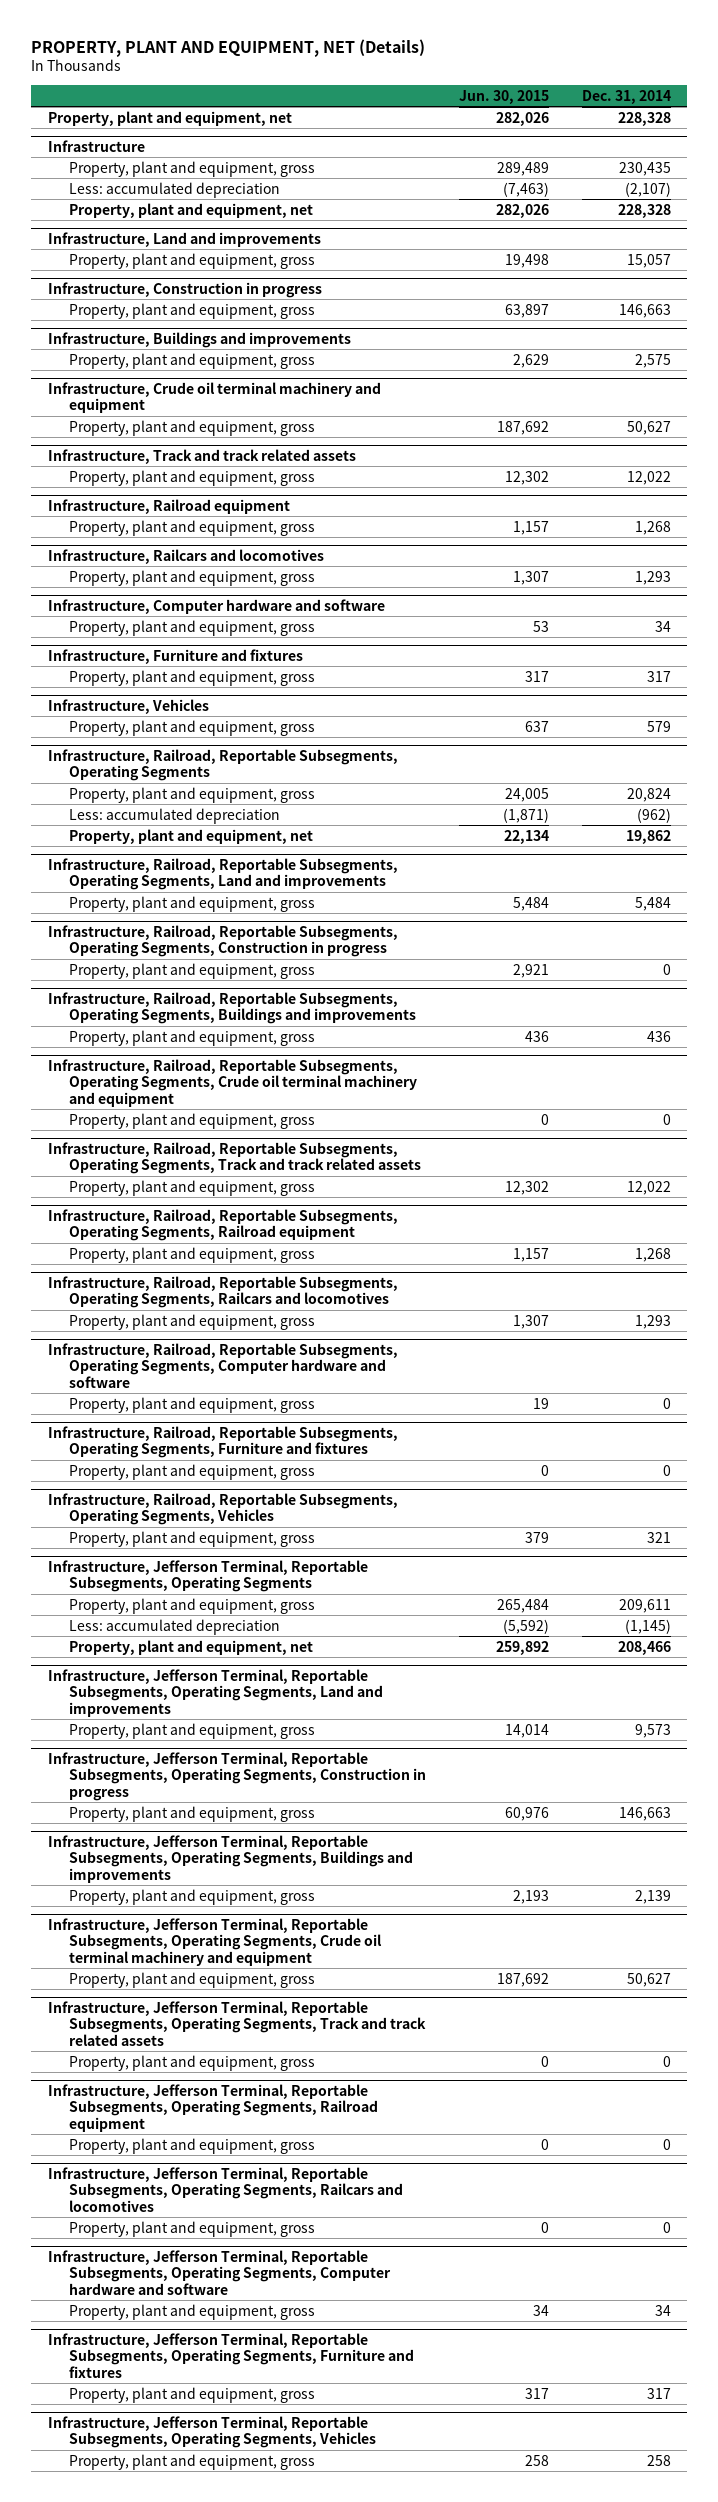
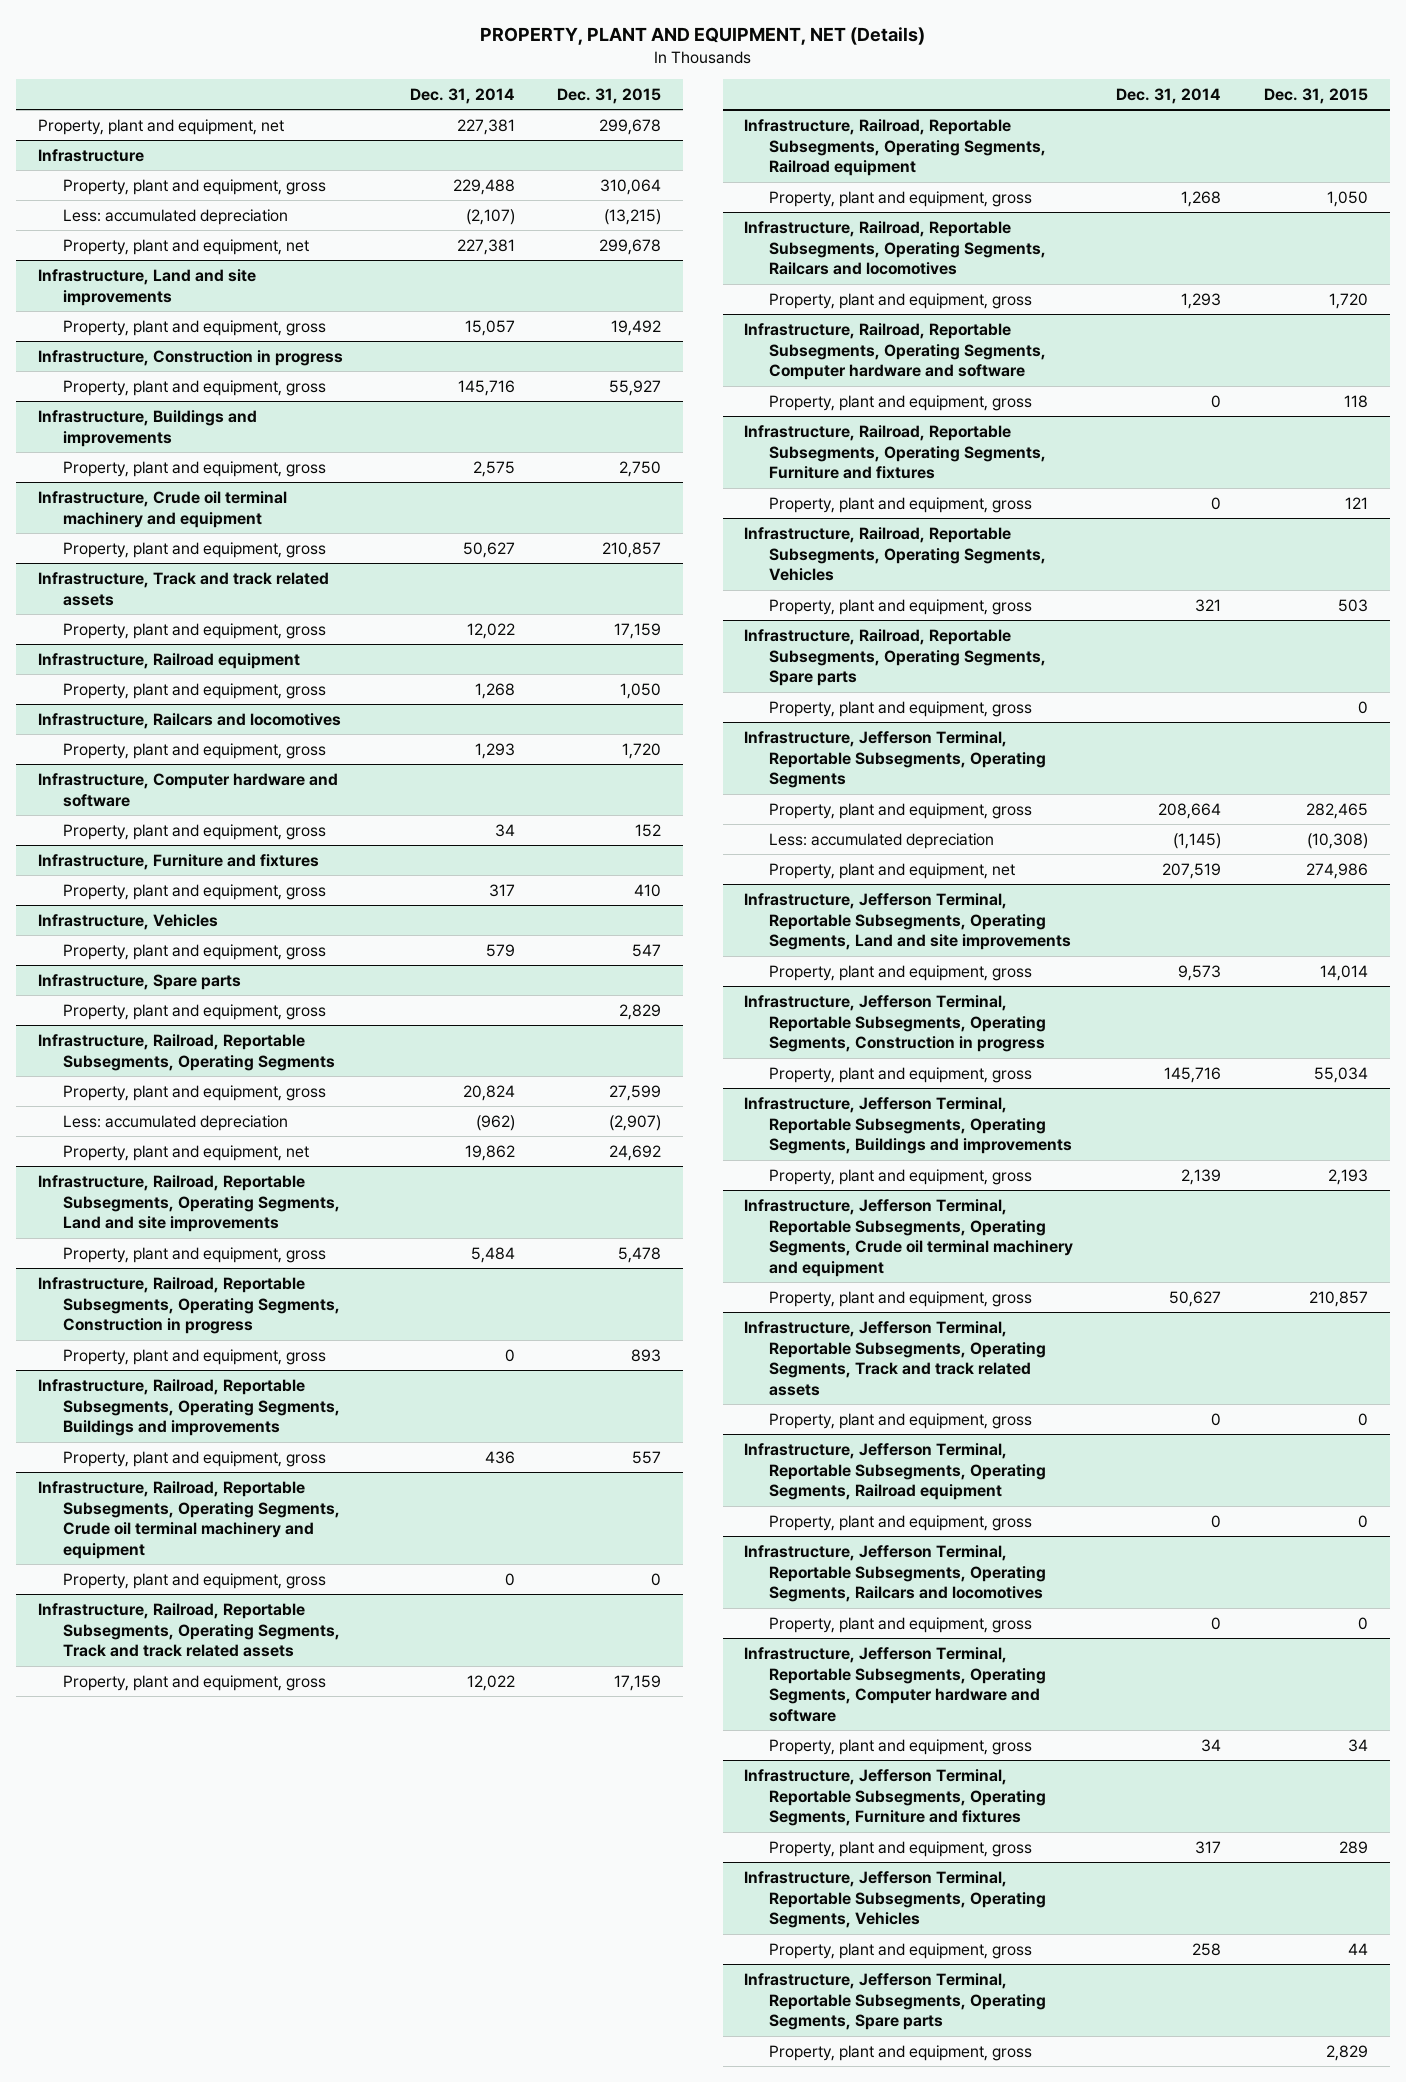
- | Jun. 30, 2015 | Dec. 31, 2014
+ | Dec. 31, 2014 | Dec. 31, 2015
- Property, plant and equipment, net | 282,026 | 228,328
+ Property, plant and equipment, net | 227,381 | 299,678
@ Infrastructure
- Property, plant and equipment, gross | 289,489 | 230,435
+ Property, plant and equipment, gross | 229,488 | 310,064
- Property, plant and equipment, net | 282,026 | 228,328
- Infrastructure, Land and improvements
@ Infrastructure
+ Property, plant and equipment, net | 227,381 | 299,678
+ Infrastructure, Land and site improvements
@ Infrastructure, Construction in progress
- Property, plant and equipment, gross | 63,897 | 146,663
+ Property, plant and equipment, gross | 145,716 | 55,927
+ Infrastructure, Spare parts
+ Property, plant and equipment, gross | | 2,829
- Infrastructure, Railroad, Reportable Subsegments, Operating Segments, Land and improvements
+ Infrastructure, Railroad, Reportable Subsegments, Operating Segments, Land and site improvements
+ Infrastructure, Railroad, Reportable Subsegments, Operating Segments, Spare parts
+ Property, plant and equipment, gross | | 0
@ Infrastructure, Jefferson Terminal, Reportable Subsegments, Operating Segments
- Property, plant and equipment, gross | 265,484 | 209,611
+ Property, plant and equipment, gross | 208,664 | 282,465
- Property, plant and equipment, net | 259,892 | 208,466
- Infrastructure, Jefferson Terminal, Reportable Subsegments, Operating Segments, Land and improvements
@ Infrastructure, Jefferson Terminal, Reportable Subsegments, Operating Segments
+ Property, plant and equipment, net | 207,519 | 274,986
+ Infrastructure, Jefferson Terminal, Reportable Subsegments, Operating Segments, Land and site improvements
@ Infrastructure, Jefferson Terminal, Reportable Subsegments, Operating Segments, Construction in progress
- Property, plant and equipment, gross | 60,976 | 146,663
+ Property, plant and equipment, gross | 145,716 | 55,034
+ Infrastructure, Jefferson Terminal, Reportable Subsegments, Operating Segments, Spare parts
+ Property, plant and equipment, gross | | 2,829

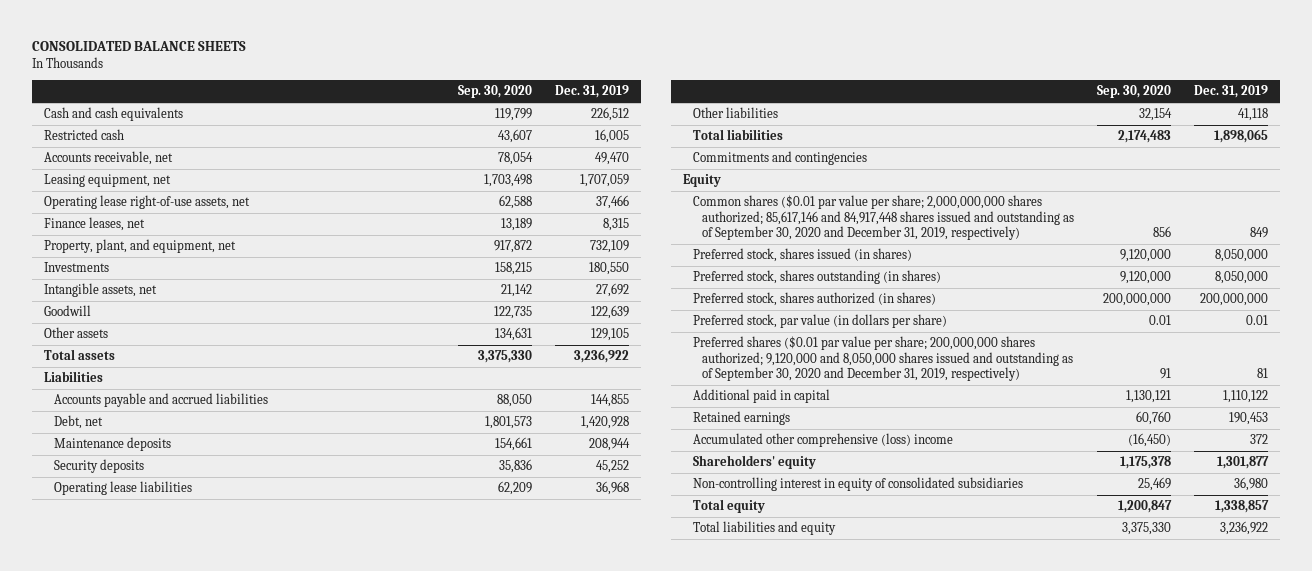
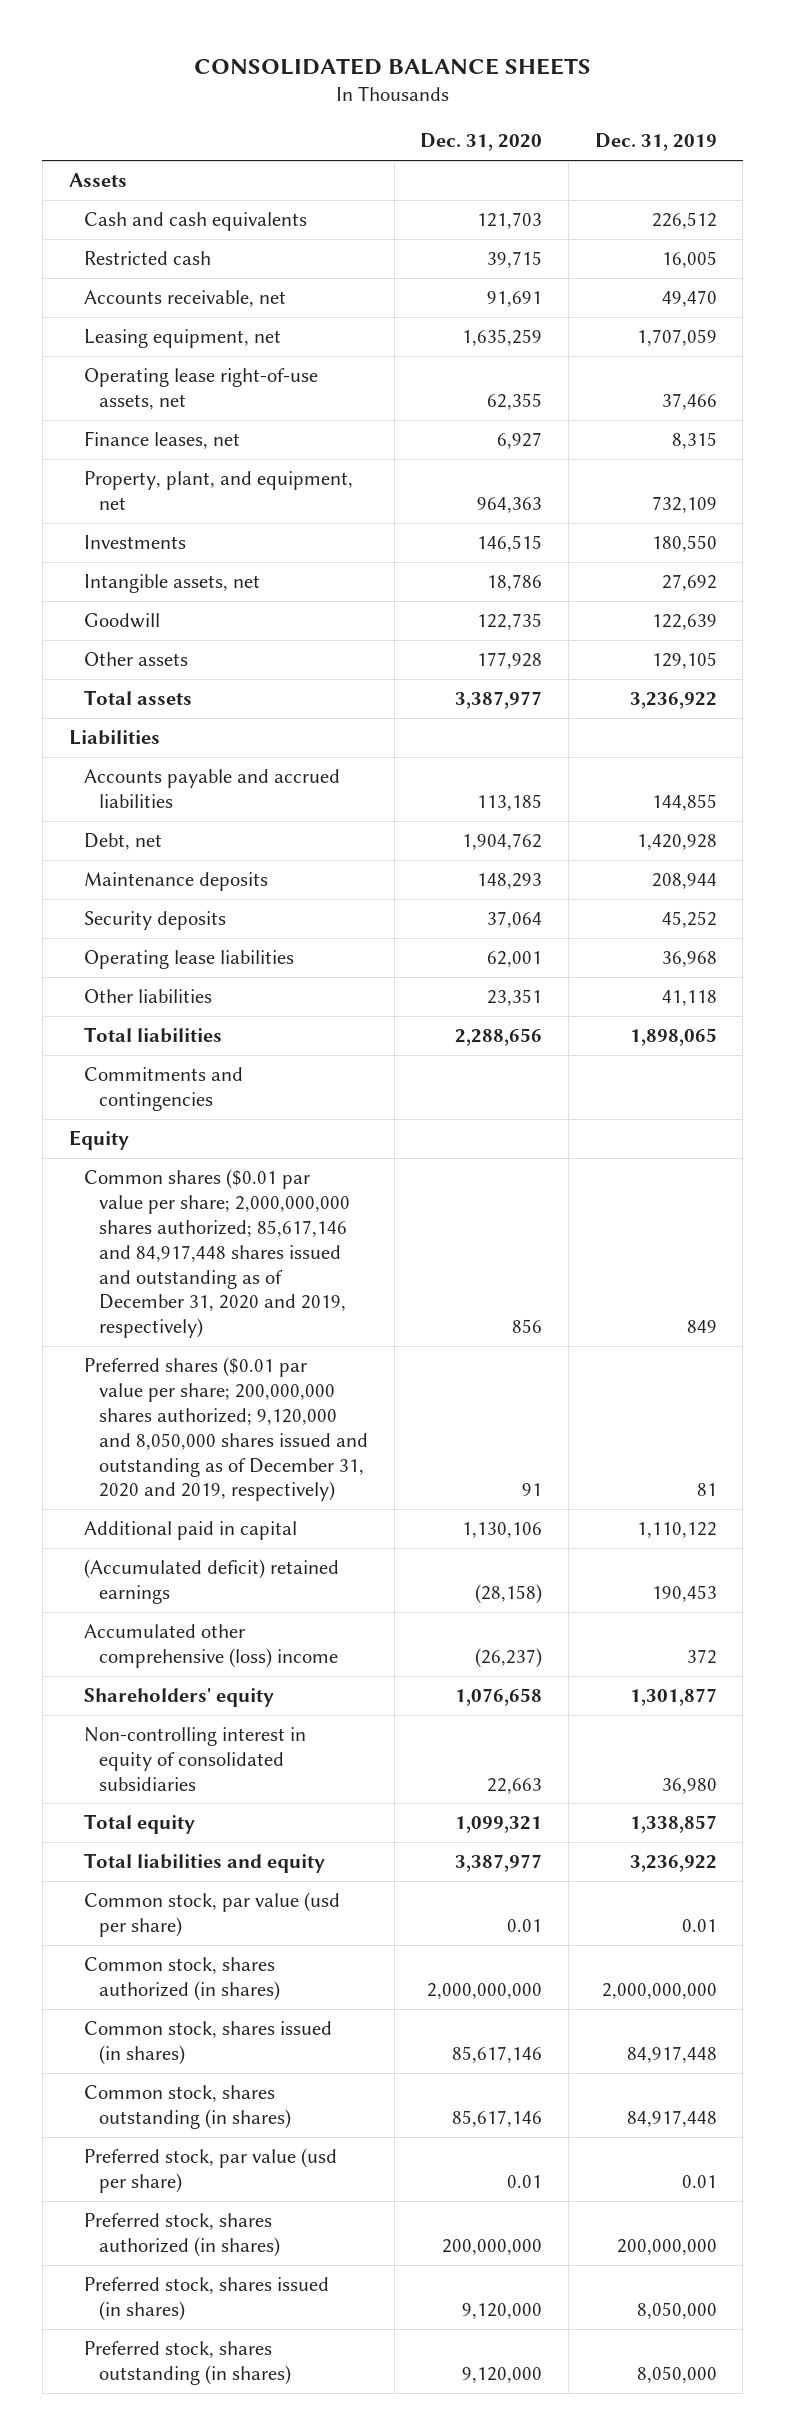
- | Sep. 30, 2020 | Dec. 31, 2019
+ | Dec. 31, 2020 | Dec. 31, 2019
+ Assets
- Common shares ($0.01 par value per share; 2,000,000,000 shares authorized; 85,617,146 and 84,917,448 shares issued and outstanding as of September 30, 2020 and December 31, 2019, respectively) | 856 | 849
- Preferred stock, par value (in dollars per share) | 0.01 | 0.01
- Preferred shares ($0.01 par value per share; 200,000,000 shares authorized; 9,120,000 and 8,050,000 shares issued and outstanding as of September 30, 2020 and December 31, 2019, respectively) | 91 | 81
+ Common shares ($0.01 par value per share; 2,000,000,000 shares authorized; 85,617,146 and 84,917,448 shares issued and outstanding as of December 31, 2020 and 2019, respectively) | 856 | 849
+ Preferred shares ($0.01 par value per share; 200,000,000 shares authorized; 9,120,000 and 8,050,000 shares issued and outstanding as of December 31, 2020 and 2019, respectively) | 91 | 81
- Retained earnings | 60,760 | 190,453
+ (Accumulated deficit) retained earnings | (28,158) | 190,453
+ Common stock, par value (usd per share) | 0.01 | 0.01
+ Common stock, shares authorized (in shares) | 2,000,000,000 | 2,000,000,000
+ Common stock, shares issued (in shares) | 85,617,146 | 84,917,448
+ Common stock, shares outstanding (in shares) | 85,617,146 | 84,917,448
+ Preferred stock, par value (usd per share) | 0.01 | 0.01
moved down: Preferred stock, shares authorized (in shares) | 200,000,000 | 200,000,000
moved down: Preferred stock, shares issued (in shares) | 9,120,000 | 8,050,000
moved down: Preferred stock, shares outstanding (in shares) | 9,120,000 | 8,050,000

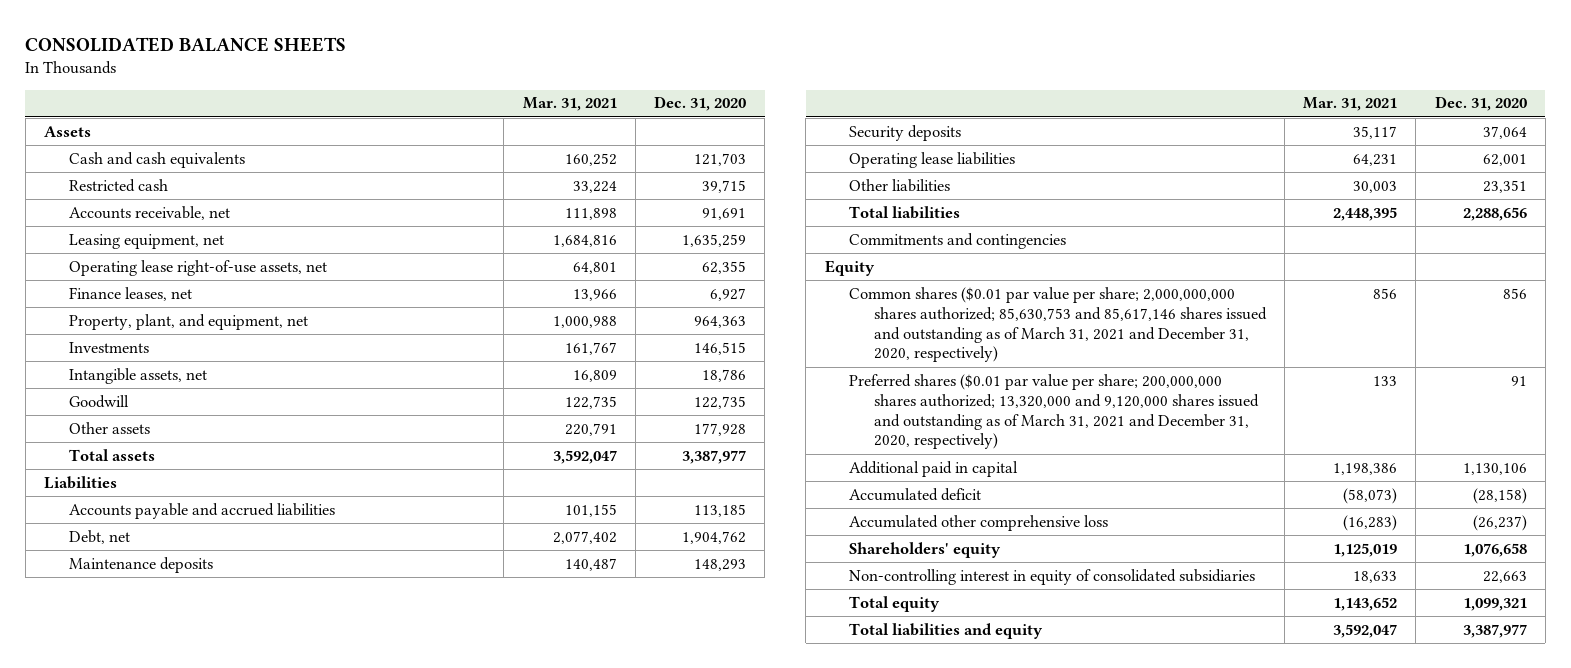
- | Dec. 31, 2020 | Dec. 31, 2019
+ | Mar. 31, 2021 | Dec. 31, 2020
- Common shares ($0.01 par value per share; 2,000,000,000 shares authorized; 85,617,146 and 84,917,448 shares issued and outstanding as of December 31, 2020 and 2019, respectively) | 856 | 849
- Preferred shares ($0.01 par value per share; 200,000,000 shares authorized; 9,120,000 and 8,050,000 shares issued and outstanding as of December 31, 2020 and 2019, respectively) | 91 | 81
+ Common shares ($0.01 par value per share; 2,000,000,000 shares authorized; 85,630,753 and 85,617,146 shares issued and outstanding as of March 31, 2021 and December 31, 2020, respectively) | 856 | 856
+ Preferred shares ($0.01 par value per share; 200,000,000 shares authorized; 13,320,000 and 9,120,000 shares issued and outstanding as of March 31, 2021 and December 31, 2020, respectively) | 133 | 91
- (Accumulated deficit) retained earnings | (28,158) | 190,453
- Accumulated other comprehensive (loss) income | (26,237) | 372
+ Accumulated deficit | (58,073) | (28,158)
+ Accumulated other comprehensive loss | (16,283) | (26,237)
- Common stock, par value (usd per share) | 0.01 | 0.01
- Common stock, shares authorized (in shares) | 2,000,000,000 | 2,000,000,000
- Common stock, shares issued (in shares) | 85,617,146 | 84,917,448
- Common stock, shares outstanding (in shares) | 85,617,146 | 84,917,448
- Preferred stock, par value (usd per share) | 0.01 | 0.01
- Preferred stock, shares authorized (in shares) | 200,000,000 | 200,000,000
- Preferred stock, shares issued (in shares) | 9,120,000 | 8,050,000
- Preferred stock, shares outstanding (in shares) | 9,120,000 | 8,050,000

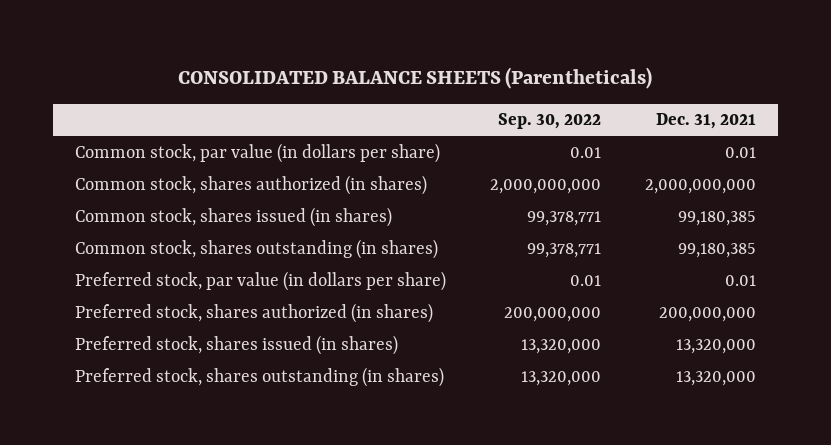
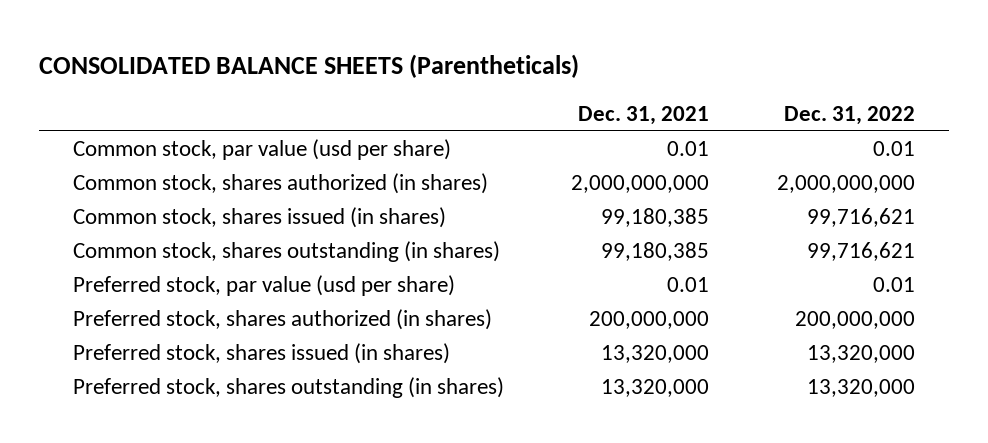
- | Sep. 30, 2022 | Dec. 31, 2021
+ | Dec. 31, 2021 | Dec. 31, 2022
- Common stock, par value (in dollars per share) | 0.01 | 0.01
+ Common stock, par value (usd per share) | 0.01 | 0.01
- Preferred stock, par value (in dollars per share) | 0.01 | 0.01
+ Preferred stock, par value (usd per share) | 0.01 | 0.01

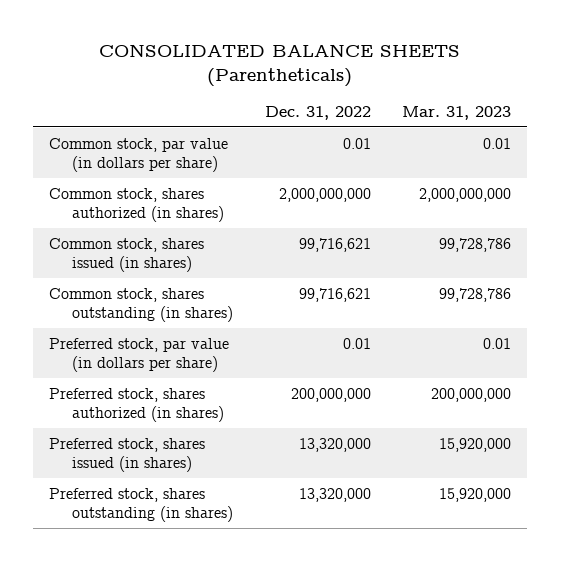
- | Dec. 31, 2021 | Dec. 31, 2022
+ | Dec. 31, 2022 | Mar. 31, 2023
- Common stock, par value (usd per share) | 0.01 | 0.01
+ Common stock, par value (in dollars per share) | 0.01 | 0.01
- Preferred stock, par value (usd per share) | 0.01 | 0.01
+ Preferred stock, par value (in dollars per share) | 0.01 | 0.01

